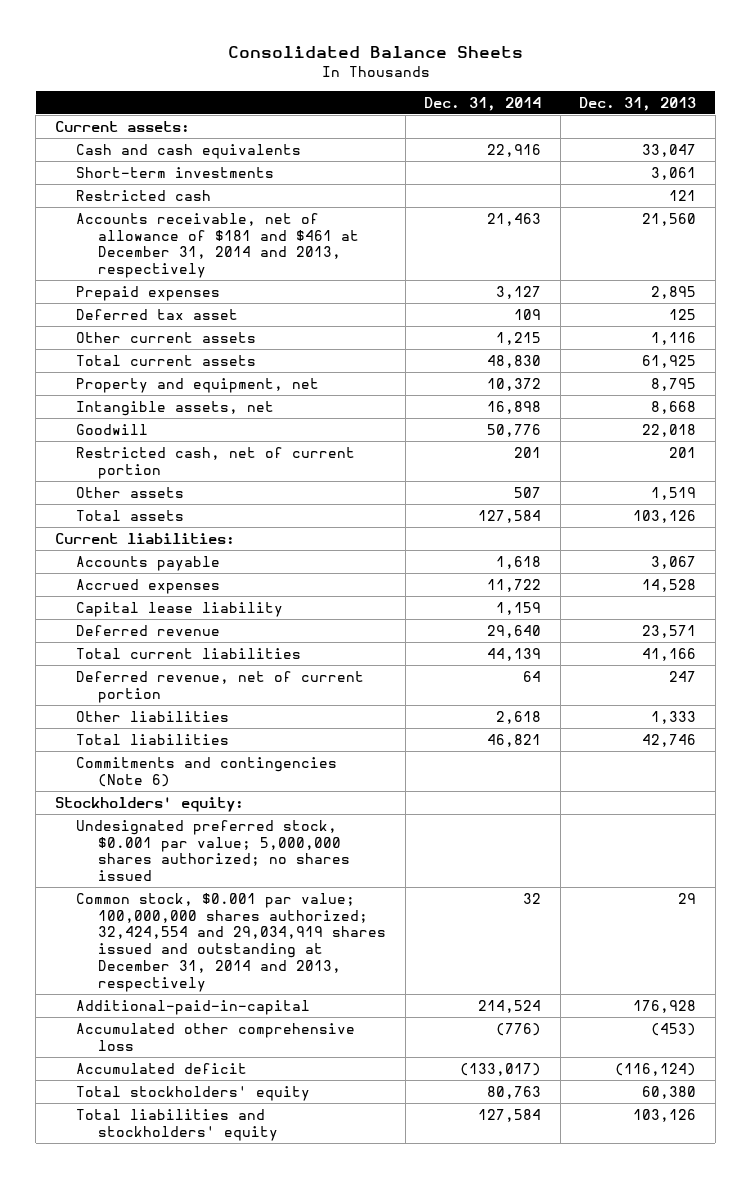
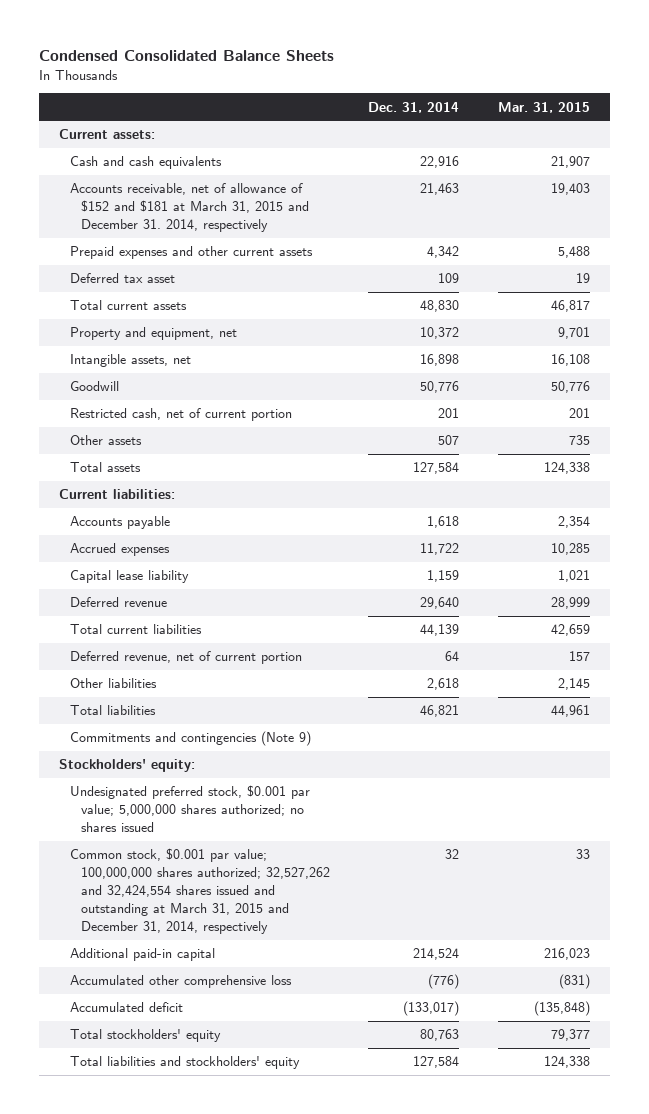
- Consolidated Balance Sheets
+ Condensed Consolidated Balance Sheets
- | Dec. 31, 2014 | Dec. 31, 2013
+ | Dec. 31, 2014 | Mar. 31, 2015
- Short-term investments | | 3,061
- Restricted cash | | 121
- Accounts receivable, net of allowance of $181 and $461 at December 31, 2014 and 2013, respectively | 21,463 | 21,560
- Prepaid expenses | 3,127 | 2,895
+ Accounts receivable, net of allowance of $152 and $181 at March 31, 2015 and December 31. 2014, respectively | 21,463 | 19,403
+ Prepaid expenses and other current assets | 4,342 | 5,488
- Other current assets | 1,215 | 1,116
- Commitments and contingencies (Note 6)
+ Commitments and contingencies (Note 9)
- Common stock, $0.001 par value; 100,000,000 shares authorized; 32,424,554 and 29,034,919 shares issued and outstanding at December 31, 2014 and 2013, respectively | 32 | 29
- Additional-paid-in-capital | 214,524 | 176,928
+ Common stock, $0.001 par value; 100,000,000 shares authorized; 32,527,262 and 32,424,554 shares issued and outstanding at March 31, 2015 and December 31, 2014, respectively | 32 | 33
+ Additional paid-in capital | 214,524 | 216,023

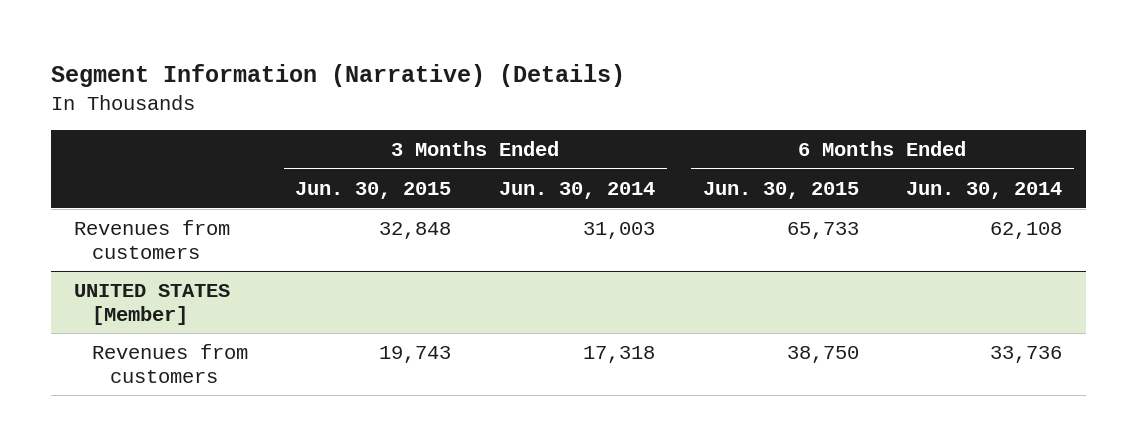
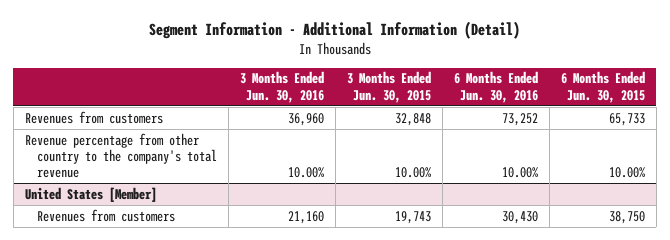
- Segment Information (Narrative) (Details)
+ Segment Information - Additional Information (Detail)
- | 3 Months Ended Jun. 30, 2015 | 3 Months Ended Jun. 30, 2014 | 6 Months Ended Jun. 30, 2015 | 6 Months Ended Jun. 30, 2014
+ | 3 Months Ended Jun. 30, 2016 | 3 Months Ended Jun. 30, 2015 | 6 Months Ended Jun. 30, 2016 | 6 Months Ended Jun. 30, 2015
- UNITED STATES [Member]
+ Revenue percentage from other country to the company's total revenue | 10.00% | 10.00% | 10.00% | 10.00%
+ United States [Member]

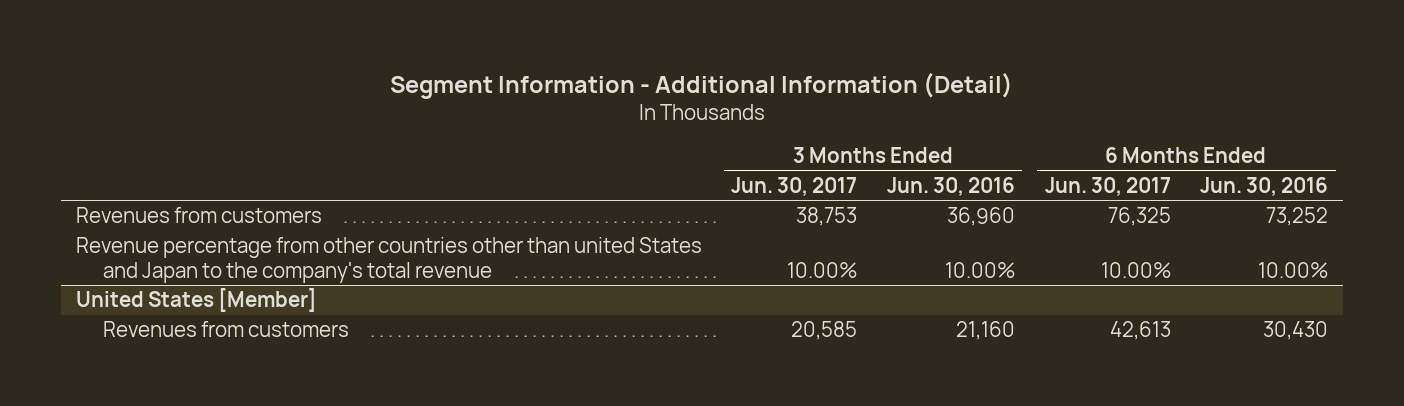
- | 3 Months Ended Jun. 30, 2016 | 3 Months Ended Jun. 30, 2015 | 6 Months Ended Jun. 30, 2016 | 6 Months Ended Jun. 30, 2015
+ | 3 Months Ended Jun. 30, 2017 | 3 Months Ended Jun. 30, 2016 | 6 Months Ended Jun. 30, 2017 | 6 Months Ended Jun. 30, 2016
- Revenue percentage from other country to the company's total revenue | 10.00% | 10.00% | 10.00% | 10.00%
+ Revenue percentage from other countries other than united States and Japan to the company's total revenue | 10.00% | 10.00% | 10.00% | 10.00%

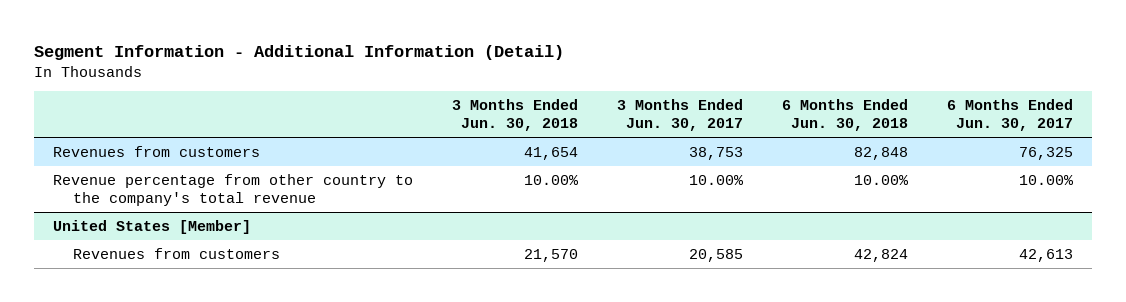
- | 3 Months Ended Jun. 30, 2017 | 3 Months Ended Jun. 30, 2016 | 6 Months Ended Jun. 30, 2017 | 6 Months Ended Jun. 30, 2016
+ | 3 Months Ended Jun. 30, 2018 | 3 Months Ended Jun. 30, 2017 | 6 Months Ended Jun. 30, 2018 | 6 Months Ended Jun. 30, 2017
- Revenue percentage from other countries other than united States and Japan to the company's total revenue | 10.00% | 10.00% | 10.00% | 10.00%
+ Revenue percentage from other country to the company's total revenue | 10.00% | 10.00% | 10.00% | 10.00%

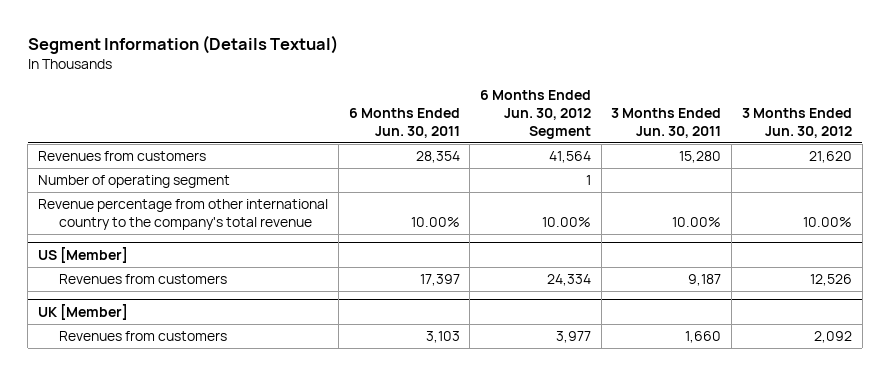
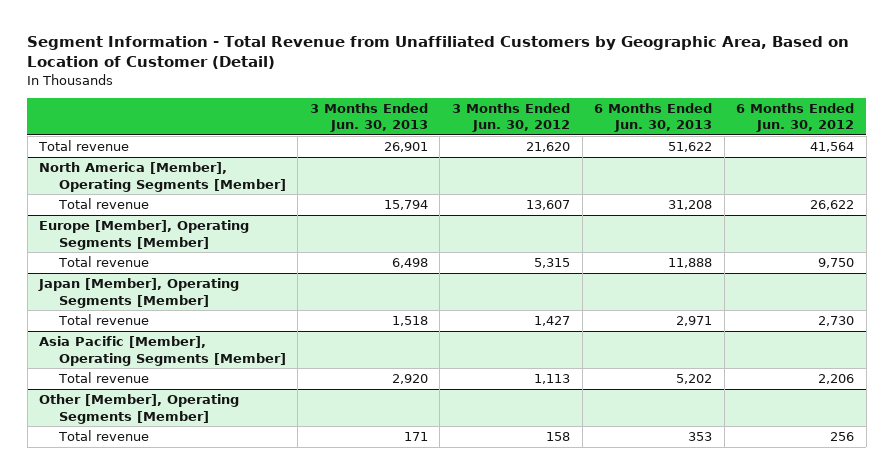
- Segment Information (Details Textual)
+ Segment Information - Total Revenue from Unaffiliated Customers by Geographic Area, Based on Location of Customer (Detail)
- | 6 Months Ended Jun. 30, 2011 | 6 Months Ended Jun. 30, 2012 Segment | 3 Months Ended Jun. 30, 2011 | 3 Months Ended Jun. 30, 2012
+ | 3 Months Ended Jun. 30, 2013 | 3 Months Ended Jun. 30, 2012 | 6 Months Ended Jun. 30, 2013 | 6 Months Ended Jun. 30, 2012
- Revenues from customers | 28,354 | 41,564 | 15,280 | 21,620
- Number of operating segment | | 1 | |
- Revenue percentage from other international country to the company's total revenue | 10.00% | 10.00% | 10.00% | 10.00%
- US [Member]
- Revenues from customers | 17,397 | 24,334 | 9,187 | 12,526
- UK [Member]
- Revenues from customers | 3,103 | 3,977 | 1,660 | 2,092
+ Total revenue | 26,901 | 21,620 | 51,622 | 41,564
+ North America [Member], Operating Segments [Member]
+ Total revenue | 15,794 | 13,607 | 31,208 | 26,622
+ Europe [Member], Operating Segments [Member]
+ Total revenue | 6,498 | 5,315 | 11,888 | 9,750
+ Japan [Member], Operating Segments [Member]
+ Total revenue | 1,518 | 1,427 | 2,971 | 2,730
+ Asia Pacific [Member], Operating Segments [Member]
+ Total revenue | 2,920 | 1,113 | 5,202 | 2,206
+ Other [Member], Operating Segments [Member]
+ Total revenue | 171 | 158 | 353 | 256

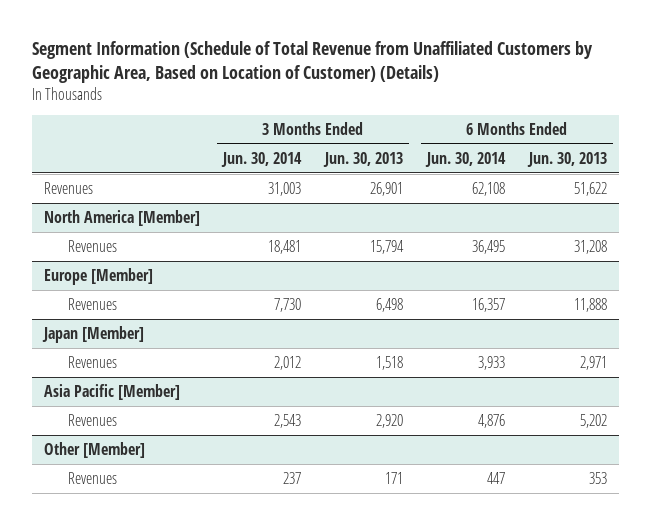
- Segment Information - Total Revenue from Unaffiliated Customers by Geographic Area, Based on Location of Customer (Detail)
+ Segment Information (Schedule of Total Revenue from Unaffiliated Customers by Geographic Area, Based on Location of Customer) (Details)
- | 3 Months Ended Jun. 30, 2013 | 3 Months Ended Jun. 30, 2012 | 6 Months Ended Jun. 30, 2013 | 6 Months Ended Jun. 30, 2012
+ | 3 Months Ended Jun. 30, 2014 | 3 Months Ended Jun. 30, 2013 | 6 Months Ended Jun. 30, 2014 | 6 Months Ended Jun. 30, 2013
- Total revenue | 26,901 | 21,620 | 51,622 | 41,564
- North America [Member], Operating Segments [Member]
- Total revenue | 15,794 | 13,607 | 31,208 | 26,622
- Europe [Member], Operating Segments [Member]
- Total revenue | 6,498 | 5,315 | 11,888 | 9,750
- Japan [Member], Operating Segments [Member]
- Total revenue | 1,518 | 1,427 | 2,971 | 2,730
- Asia Pacific [Member], Operating Segments [Member]
- Total revenue | 2,920 | 1,113 | 5,202 | 2,206
- Other [Member], Operating Segments [Member]
- Total revenue | 171 | 158 | 353 | 256
+ Revenues | 31,003 | 26,901 | 62,108 | 51,622
+ North America [Member]
+ Revenues | 18,481 | 15,794 | 36,495 | 31,208
+ Europe [Member]
+ Revenues | 7,730 | 6,498 | 16,357 | 11,888
+ Japan [Member]
+ Revenues | 2,012 | 1,518 | 3,933 | 2,971
+ Asia Pacific [Member]
+ Revenues | 2,543 | 2,920 | 4,876 | 5,202
+ Other [Member]
+ Revenues | 237 | 171 | 447 | 353

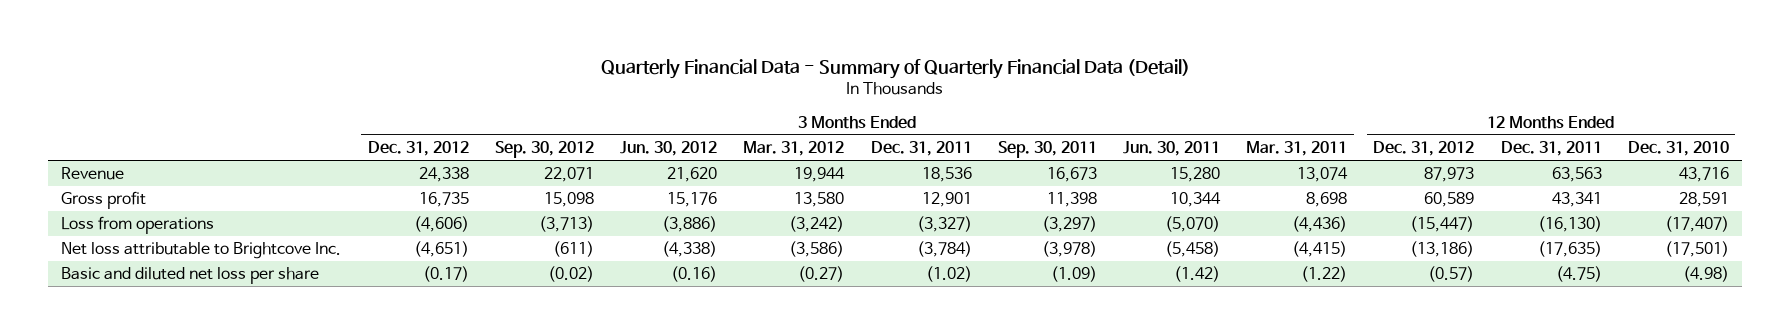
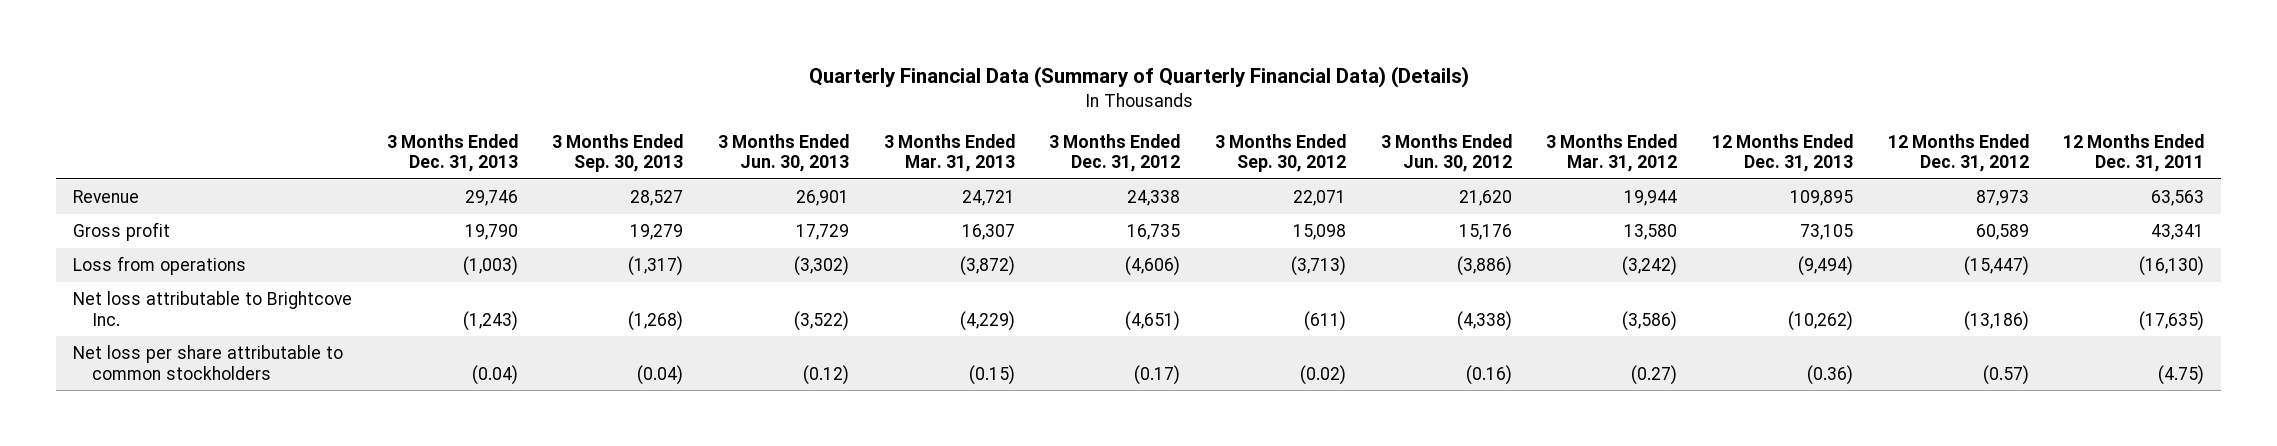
- Quarterly Financial Data - Summary of Quarterly Financial Data (Detail)
+ Quarterly Financial Data (Summary of Quarterly Financial Data) (Details)
- | 3 Months Ended Dec. 31, 2012 | 3 Months Ended Sep. 30, 2012 | 3 Months Ended Jun. 30, 2012 | 3 Months Ended Mar. 31, 2012 | 3 Months Ended Dec. 31, 2011 | 3 Months Ended Sep. 30, 2011 | 3 Months Ended Jun. 30, 2011 | 3 Months Ended Mar. 31, 2011 | 12 Months Ended Dec. 31, 2012 | 12 Months Ended Dec. 31, 2011 | 12 Months Ended Dec. 31, 2010
+ | 3 Months Ended Dec. 31, 2013 | 3 Months Ended Sep. 30, 2013 | 3 Months Ended Jun. 30, 2013 | 3 Months Ended Mar. 31, 2013 | 3 Months Ended Dec. 31, 2012 | 3 Months Ended Sep. 30, 2012 | 3 Months Ended Jun. 30, 2012 | 3 Months Ended Mar. 31, 2012 | 12 Months Ended Dec. 31, 2013 | 12 Months Ended Dec. 31, 2012 | 12 Months Ended Dec. 31, 2011
- Basic and diluted net loss per share | (0.17) | (0.02) | (0.16) | (0.27) | (1.02) | (1.09) | (1.42) | (1.22) | (0.57) | (4.75) | (4.98)
+ Net loss per share attributable to common stockholders | (0.04) | (0.04) | (0.12) | (0.15) | (0.17) | (0.02) | (0.16) | (0.27) | (0.36) | (0.57) | (4.75)

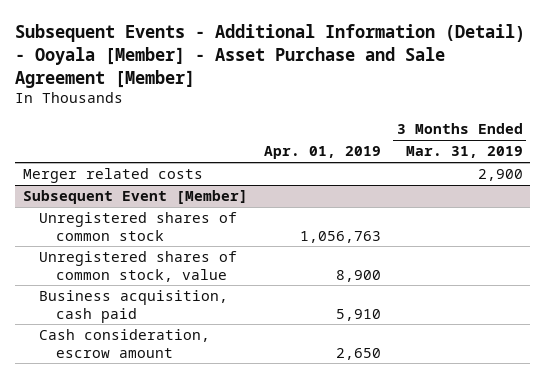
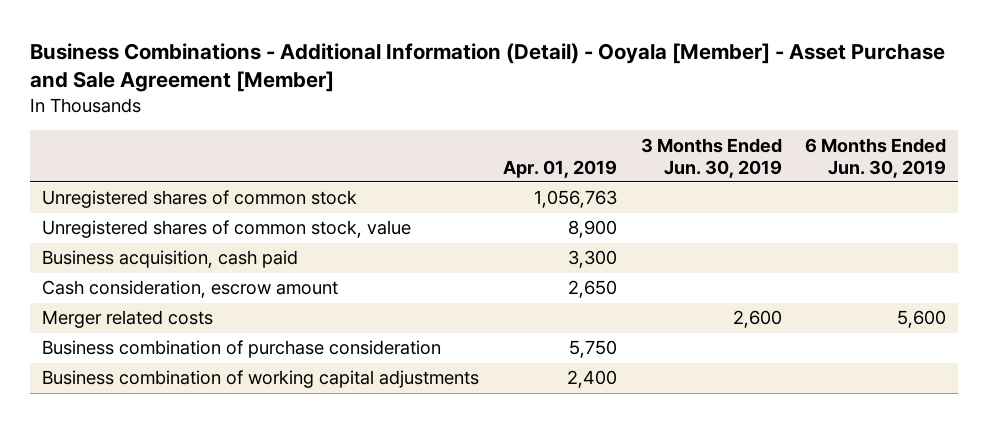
- Subsequent Events - Additional Information (Detail) - Ooyala [Member] - Asset Purchase and Sale Agreement [Member]
+ Business Combinations - Additional Information (Detail) - Ooyala [Member] - Asset Purchase and Sale Agreement [Member]
- | Apr. 01, 2019 | 3 Months Ended Mar. 31, 2019
+ | Apr. 01, 2019 | 3 Months Ended Jun. 30, 2019 | 6 Months Ended Jun. 30, 2019
- Subsequent Event [Member]
- Business acquisition, cash paid | 5,910 |
+ Business acquisition, cash paid | 3,300 | |
moved down: Merger related costs | | 2,600 | 5,600
+ Business combination of purchase consideration | 5,750 | |
+ Business combination of working capital adjustments | 2,400 | |

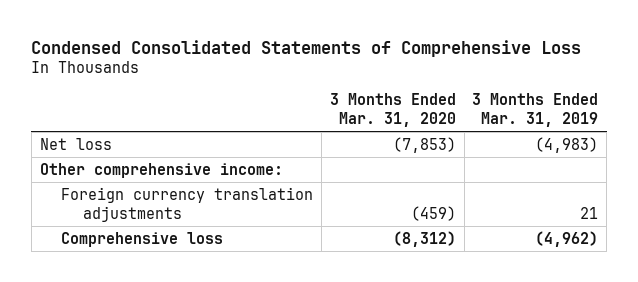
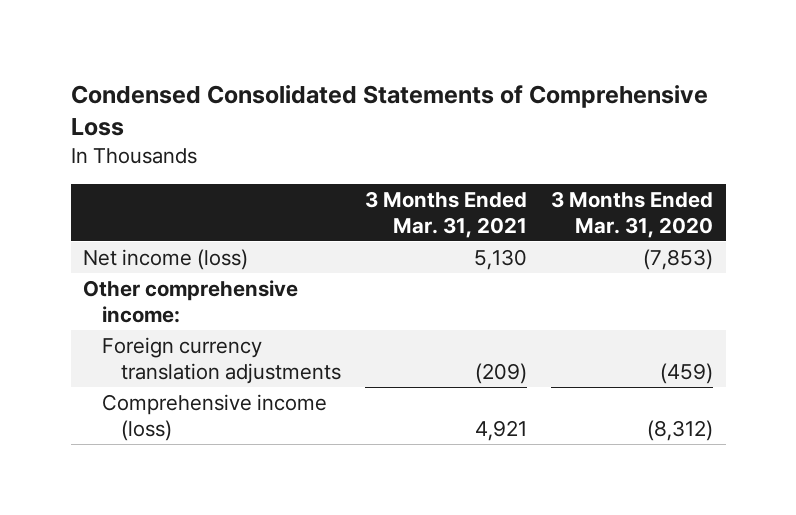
- | 3 Months Ended Mar. 31, 2020 | 3 Months Ended Mar. 31, 2019
+ | 3 Months Ended Mar. 31, 2021 | 3 Months Ended Mar. 31, 2020
- Net loss | (7,853) | (4,983)
+ Net income (loss) | 5,130 | (7,853)
- Comprehensive loss | (8,312) | (4,962)
+ Comprehensive income (loss) | 4,921 | (8,312)

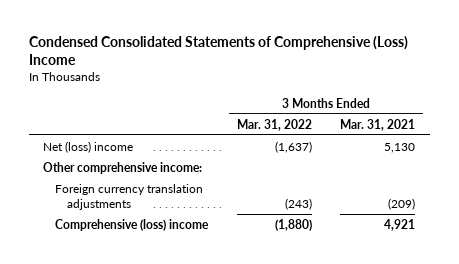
- Condensed Consolidated Statements of Comprehensive Loss
+ Condensed Consolidated Statements of Comprehensive (Loss) Income
- | 3 Months Ended Mar. 31, 2021 | 3 Months Ended Mar. 31, 2020
+ | 3 Months Ended Mar. 31, 2022 | 3 Months Ended Mar. 31, 2021
- Net income (loss) | 5,130 | (7,853)
+ Net (loss) income | (1,637) | 5,130
- Comprehensive income (loss) | 4,921 | (8,312)
+ Comprehensive (loss) income | (1,880) | 4,921

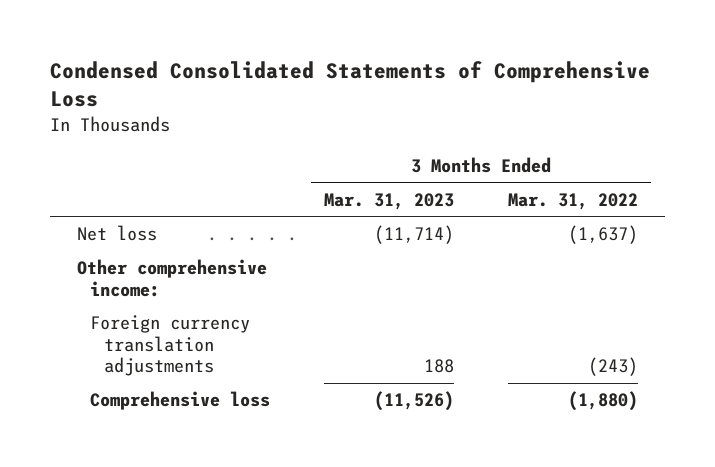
- Condensed Consolidated Statements of Comprehensive (Loss) Income
+ Condensed Consolidated Statements of Comprehensive Loss
- | 3 Months Ended Mar. 31, 2022 | 3 Months Ended Mar. 31, 2021
+ | 3 Months Ended Mar. 31, 2023 | 3 Months Ended Mar. 31, 2022
- Net (loss) income | (1,637) | 5,130
+ Net loss | (11,714) | (1,637)
- Comprehensive (loss) income | (1,880) | 4,921
+ Comprehensive loss | (11,526) | (1,880)

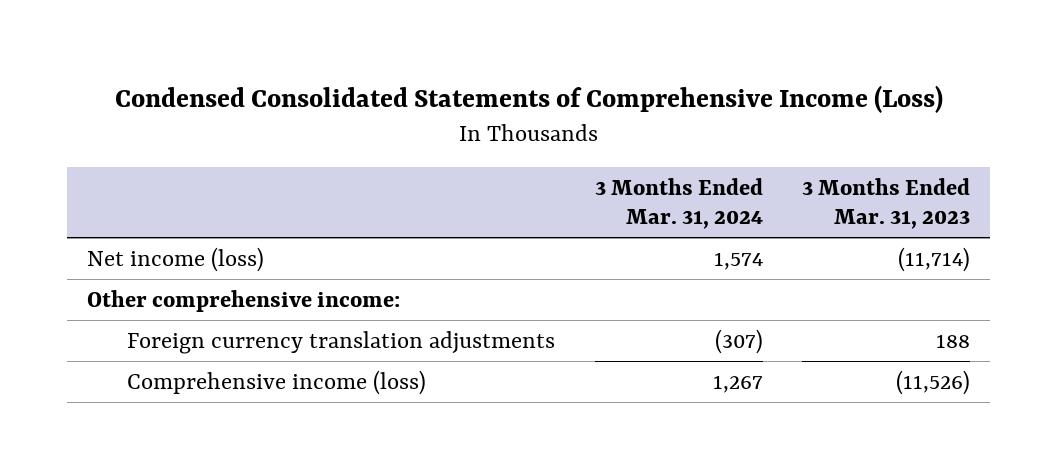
- Condensed Consolidated Statements of Comprehensive Loss
+ Condensed Consolidated Statements of Comprehensive Income (Loss)
- | 3 Months Ended Mar. 31, 2023 | 3 Months Ended Mar. 31, 2022
+ | 3 Months Ended Mar. 31, 2024 | 3 Months Ended Mar. 31, 2023
- Net loss | (11,714) | (1,637)
+ Net income (loss) | 1,574 | (11,714)
- Comprehensive loss | (11,526) | (1,880)
+ Comprehensive income (loss) | 1,267 | (11,526)

